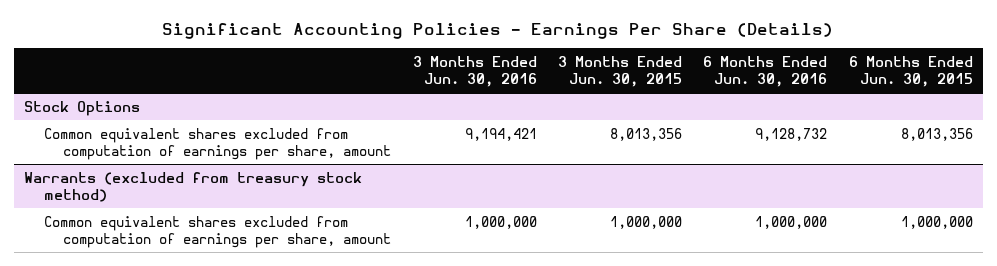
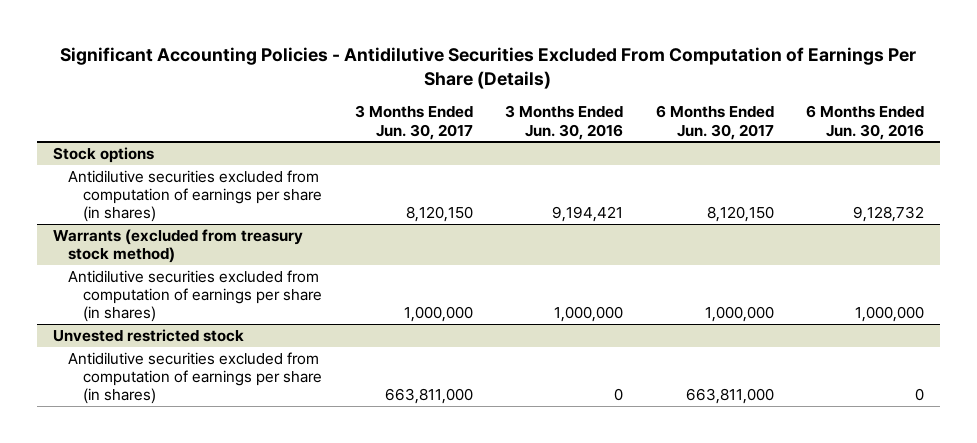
- Significant Accounting Policies - Earnings Per Share (Details)
+ Significant Accounting Policies - Antidilutive Securities Excluded From Computation of Earnings Per Share (Details)
- | 3 Months Ended Jun. 30, 2016 | 3 Months Ended Jun. 30, 2015 | 6 Months Ended Jun. 30, 2016 | 6 Months Ended Jun. 30, 2015
+ | 3 Months Ended Jun. 30, 2017 | 3 Months Ended Jun. 30, 2016 | 6 Months Ended Jun. 30, 2017 | 6 Months Ended Jun. 30, 2016
- Stock Options
- Common equivalent shares excluded from computation of earnings per share, amount | 9,194,421 | 8,013,356 | 9,128,732 | 8,013,356
+ Stock options
+ Antidilutive securities excluded from computation of earnings per share (in shares) | 8,120,150 | 9,194,421 | 8,120,150 | 9,128,732
@ Warrants (excluded from treasury stock method)
- Common equivalent shares excluded from computation of earnings per share, amount | 1,000,000 | 1,000,000 | 1,000,000 | 1,000,000
+ Antidilutive securities excluded from computation of earnings per share (in shares) | 1,000,000 | 1,000,000 | 1,000,000 | 1,000,000
+ Unvested restricted stock
+ Antidilutive securities excluded from computation of earnings per share (in shares) | 663,811,000 | 0 | 663,811,000 | 0

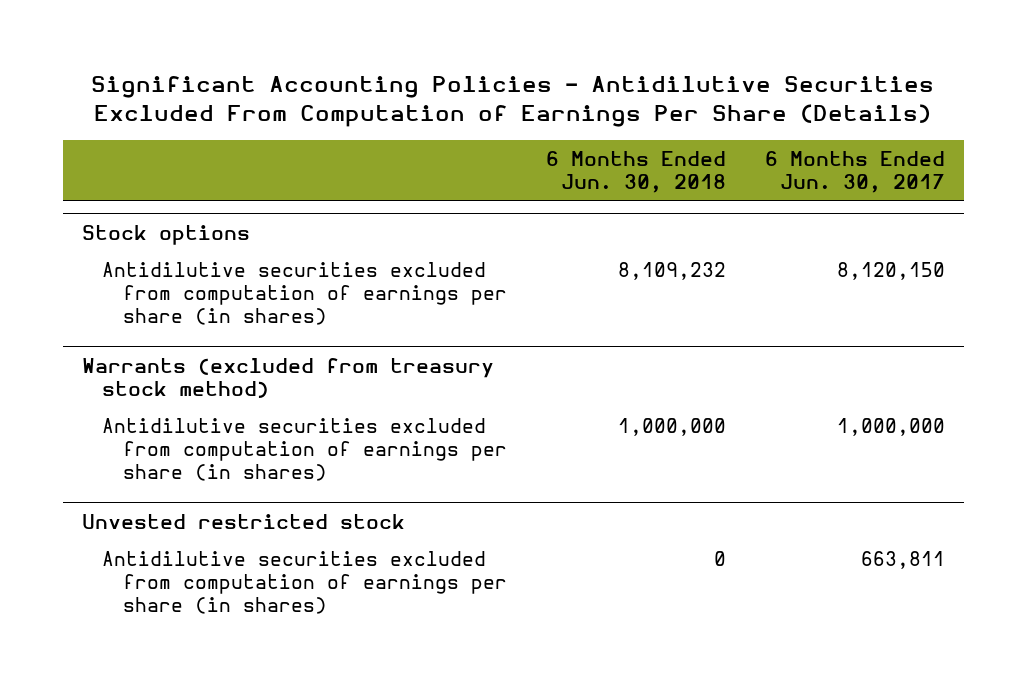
- | 3 Months Ended Jun. 30, 2017 | 3 Months Ended Jun. 30, 2016 | 6 Months Ended Jun. 30, 2017 | 6 Months Ended Jun. 30, 2016
+ | 6 Months Ended Jun. 30, 2018 | 6 Months Ended Jun. 30, 2017
@ Unvested restricted stock
- Antidilutive securities excluded from computation of earnings per share (in shares) | 663,811,000 | 0 | 663,811,000 | 0
+ Antidilutive securities excluded from computation of earnings per share (in shares) | 0 | 663,811

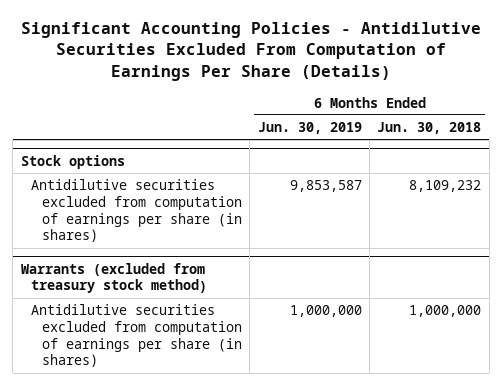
- | 6 Months Ended Jun. 30, 2018 | 6 Months Ended Jun. 30, 2017
+ | 6 Months Ended Jun. 30, 2019 | 6 Months Ended Jun. 30, 2018
- Unvested restricted stock
- Antidilutive securities excluded from computation of earnings per share (in shares) | 0 | 663,811

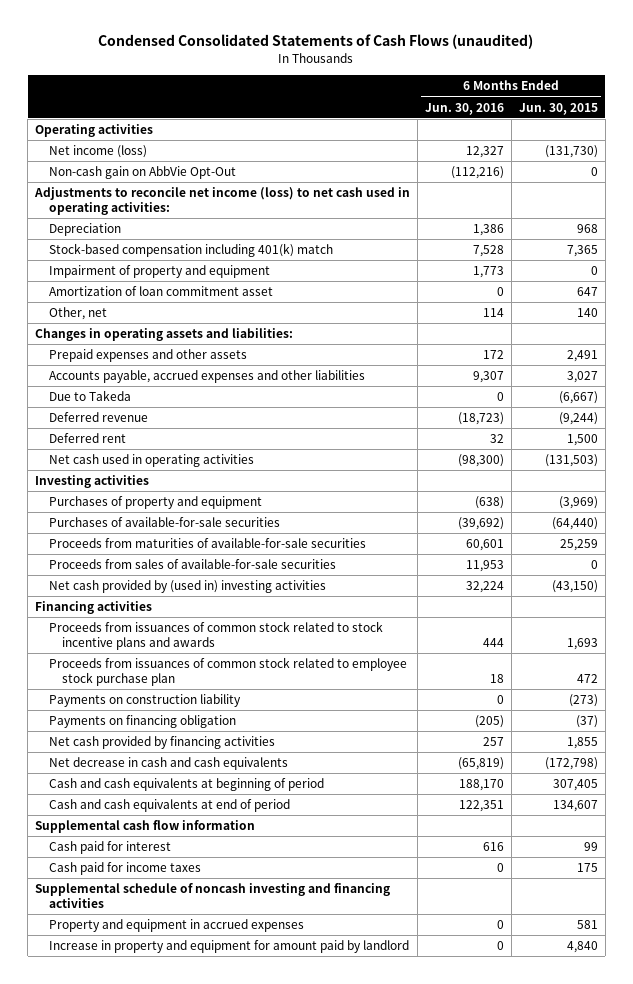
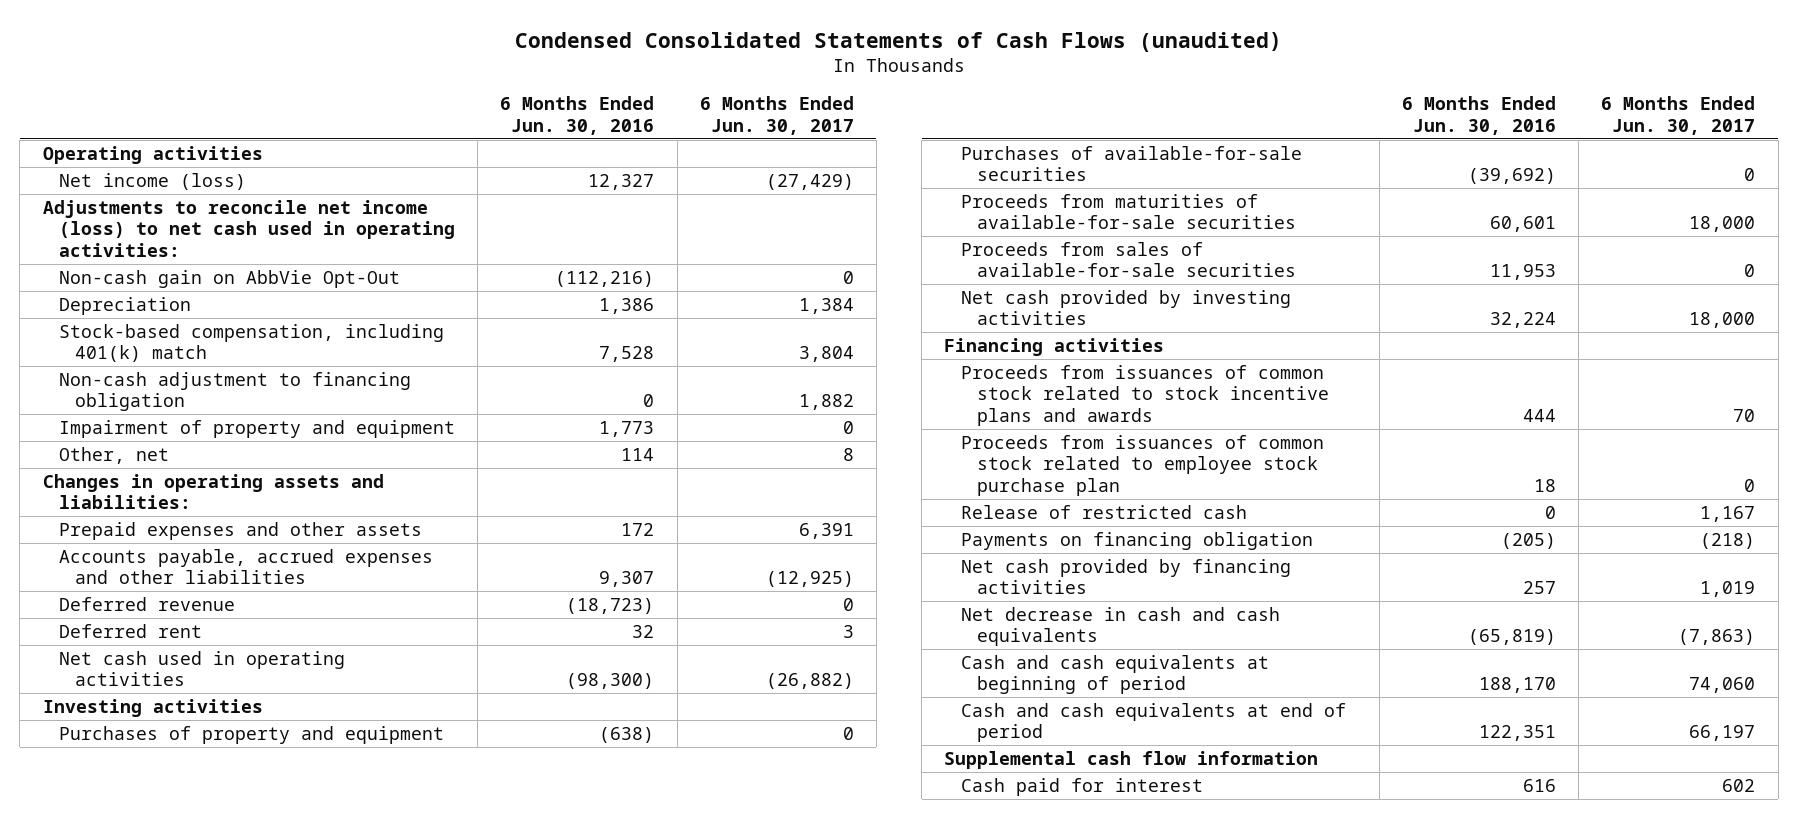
- | 6 Months Ended Jun. 30, 2016 | 6 Months Ended Jun. 30, 2015
+ | 6 Months Ended Jun. 30, 2016 | 6 Months Ended Jun. 30, 2017
moved down: Non-cash gain on AbbVie Opt-Out | (112,216) | 0
- Stock-based compensation including 401(k) match | 7,528 | 7,365
+ Stock-based compensation, including 401(k) match | 7,528 | 3,804
+ Non-cash adjustment to financing obligation | 0 | 1,882
- Amortization of loan commitment asset | 0 | 647
- Due to Takeda | 0 | (6,667)
- Net cash provided by (used in) investing activities | 32,224 | (43,150)
+ Net cash provided by investing activities | 32,224 | 18,000
- Payments on construction liability | 0 | (273)
+ Release of restricted cash | 0 | 1,167
- Cash paid for income taxes | 0 | 175
- Supplemental schedule of noncash investing and financing activities
- Property and equipment in accrued expenses | 0 | 581
- Increase in property and equipment for amount paid by landlord | 0 | 4,840

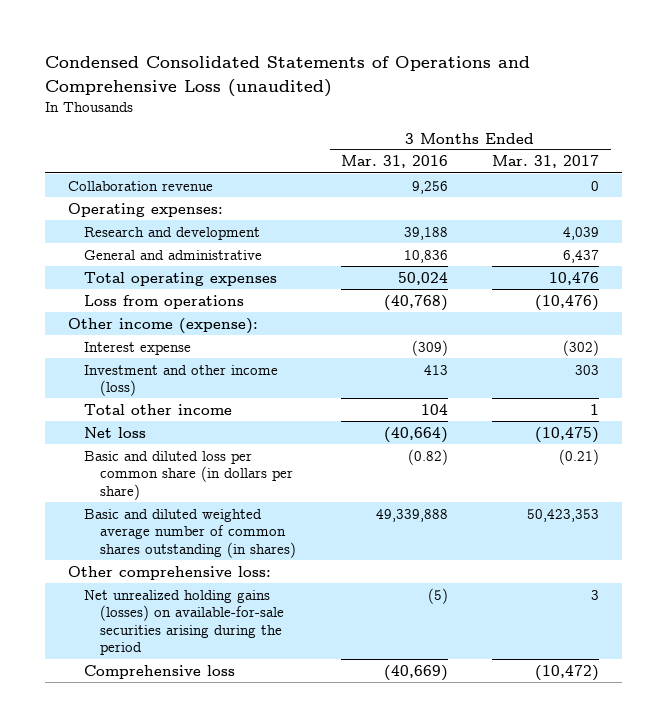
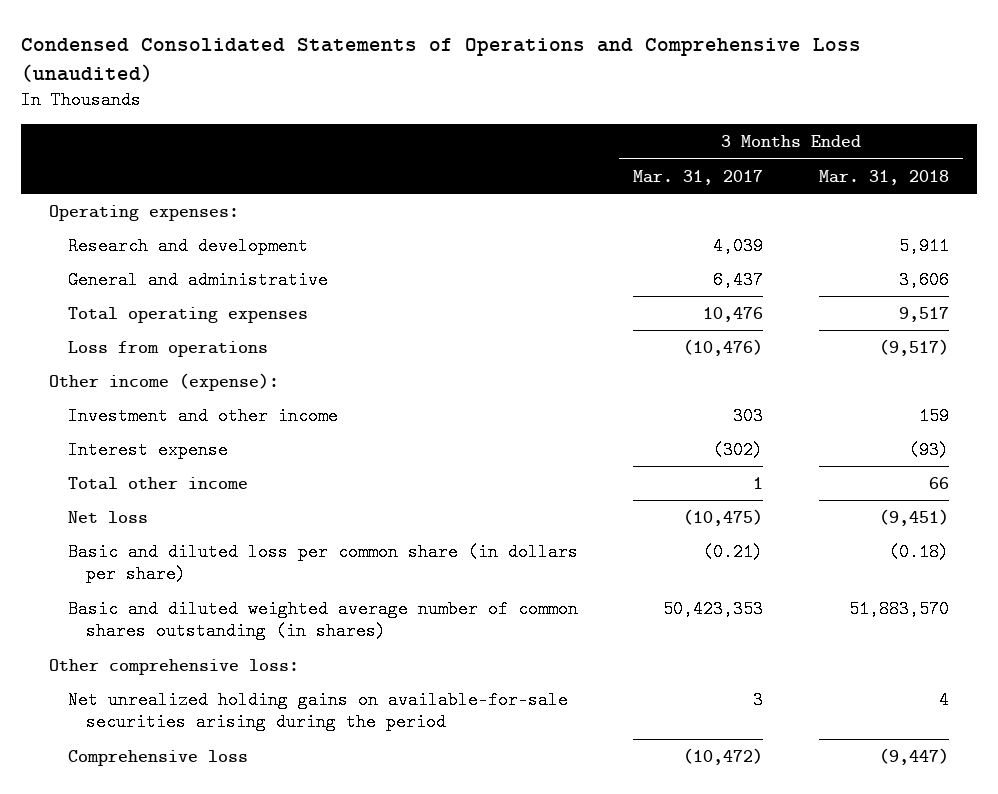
- | 3 Months Ended Mar. 31, 2016 | 3 Months Ended Mar. 31, 2017
+ | 3 Months Ended Mar. 31, 2017 | 3 Months Ended Mar. 31, 2018
- Collaboration revenue | 9,256 | 0
+ Investment and other income | 303 | 159
- Investment and other income (loss) | 413 | 303
- Net unrealized holding gains (losses) on available-for-sale securities arising during the period | (5) | 3
+ Net unrealized holding gains on available-for-sale securities arising during the period | 3 | 4

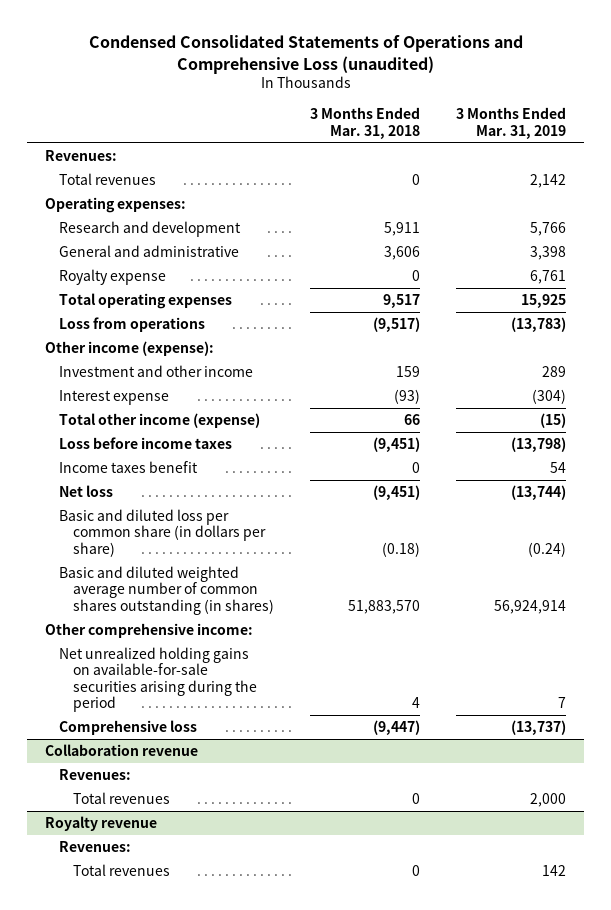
- | 3 Months Ended Mar. 31, 2017 | 3 Months Ended Mar. 31, 2018
+ | 3 Months Ended Mar. 31, 2018 | 3 Months Ended Mar. 31, 2019
+ Revenues:
+ Total revenues | 0 | 2,142
+ Royalty expense | 0 | 6,761
- Total other income | 1 | 66
+ Total other income (expense) | 66 | (15)
+ Loss before income taxes | (9,451) | (13,798)
+ Income taxes benefit | 0 | 54
- Other comprehensive loss:
+ Other comprehensive income:
+ Collaboration revenue
+ Revenues:
+ Total revenues | 0 | 2,000
+ Royalty revenue
+ Revenues:
+ Total revenues | 0 | 142

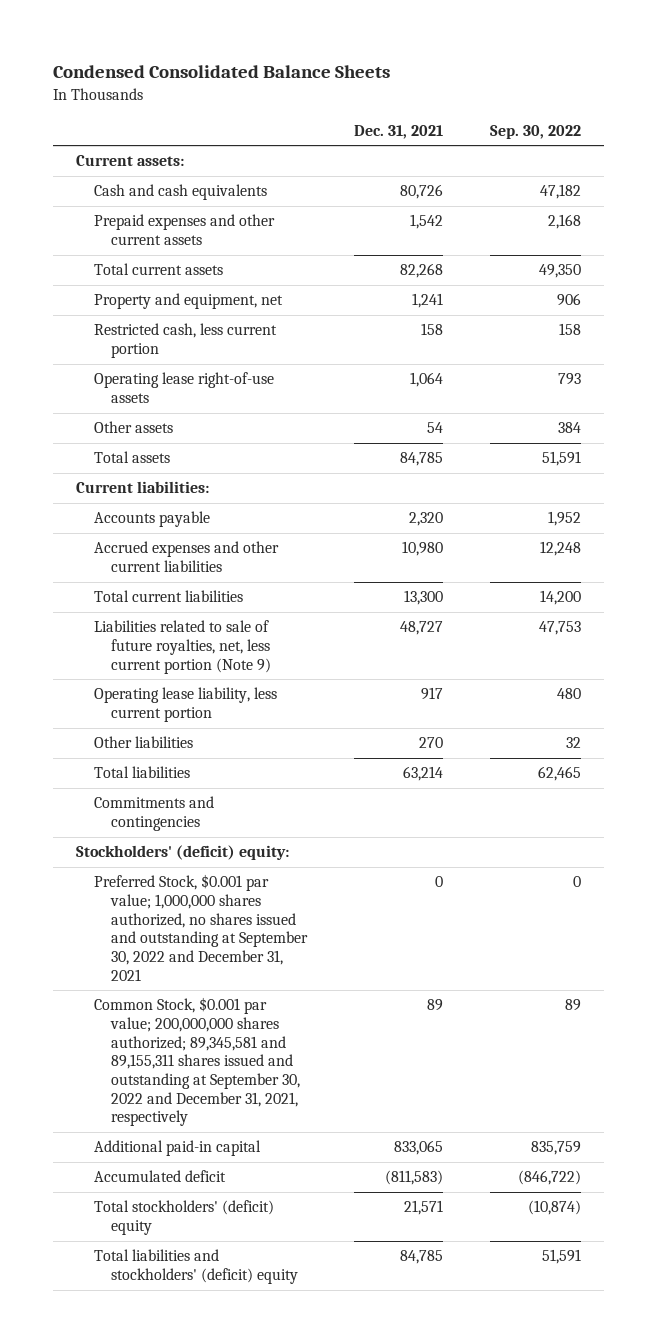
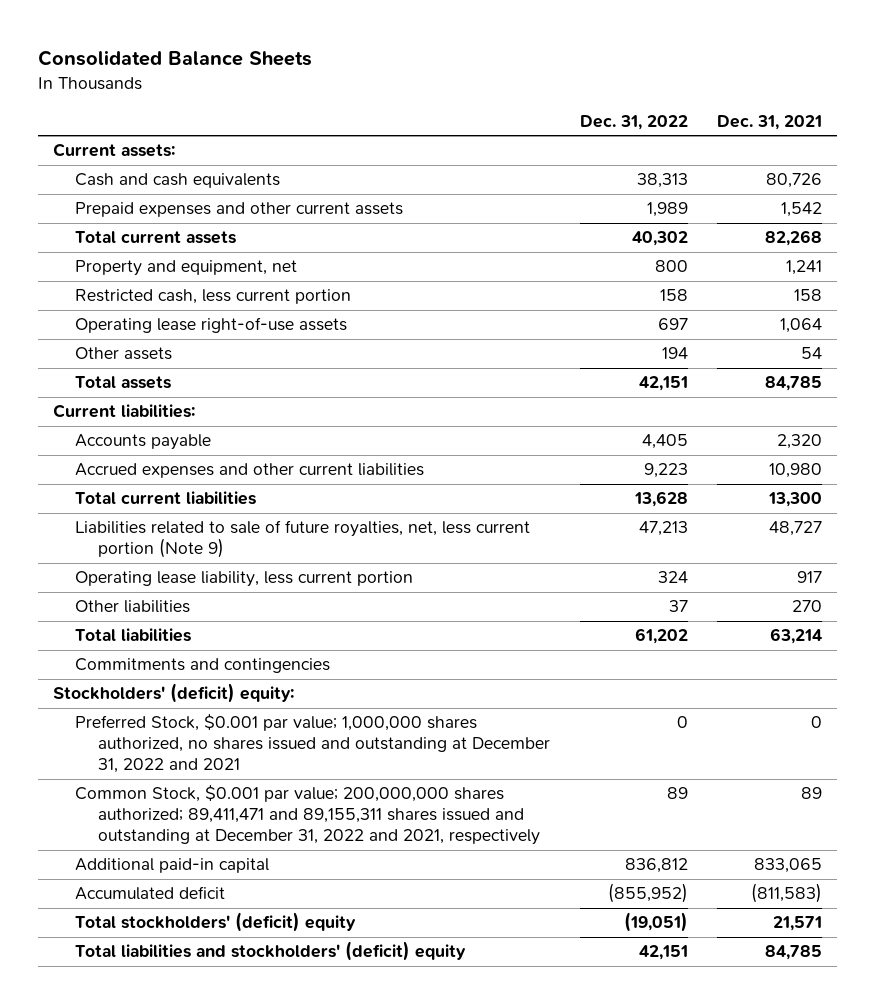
- Condensed Consolidated Balance Sheets
+ Consolidated Balance Sheets
- | Dec. 31, 2021 | Sep. 30, 2022
+ | Dec. 31, 2022 | Dec. 31, 2021
- Preferred Stock, $0.001 par value; 1,000,000 shares authorized, no shares issued and outstanding at September 30, 2022 and December 31, 2021 | 0 | 0
- Common Stock, $0.001 par value; 200,000,000 shares authorized; 89,345,581 and 89,155,311 shares issued and outstanding at September 30, 2022 and December 31, 2021, respectively | 89 | 89
+ Preferred Stock, $0.001 par value; 1,000,000 shares authorized, no shares issued and outstanding at December 31, 2022 and 2021 | 0 | 0
+ Common Stock, $0.001 par value; 200,000,000 shares authorized; 89,411,471 and 89,155,311 shares issued and outstanding at December 31, 2022 and 2021, respectively | 89 | 89

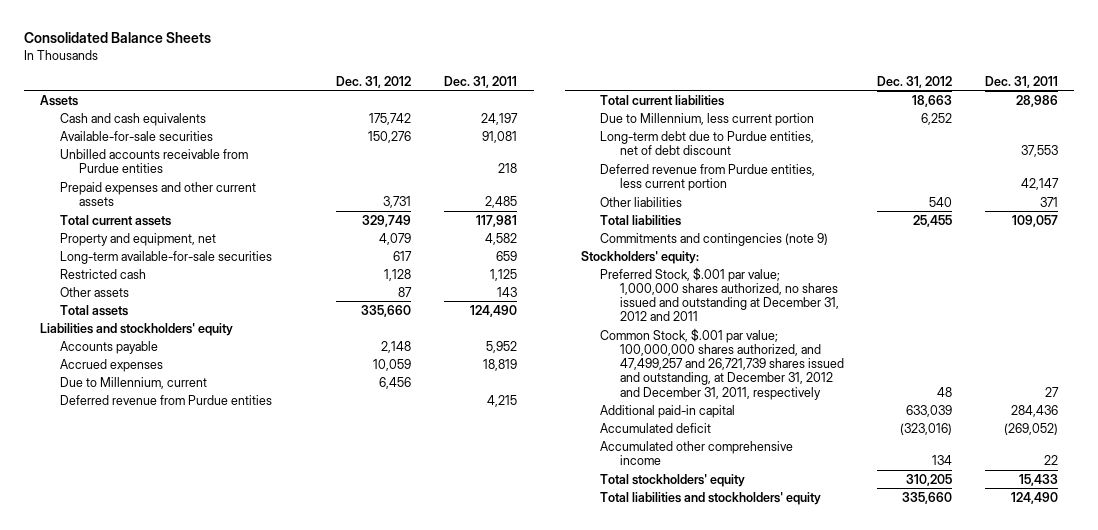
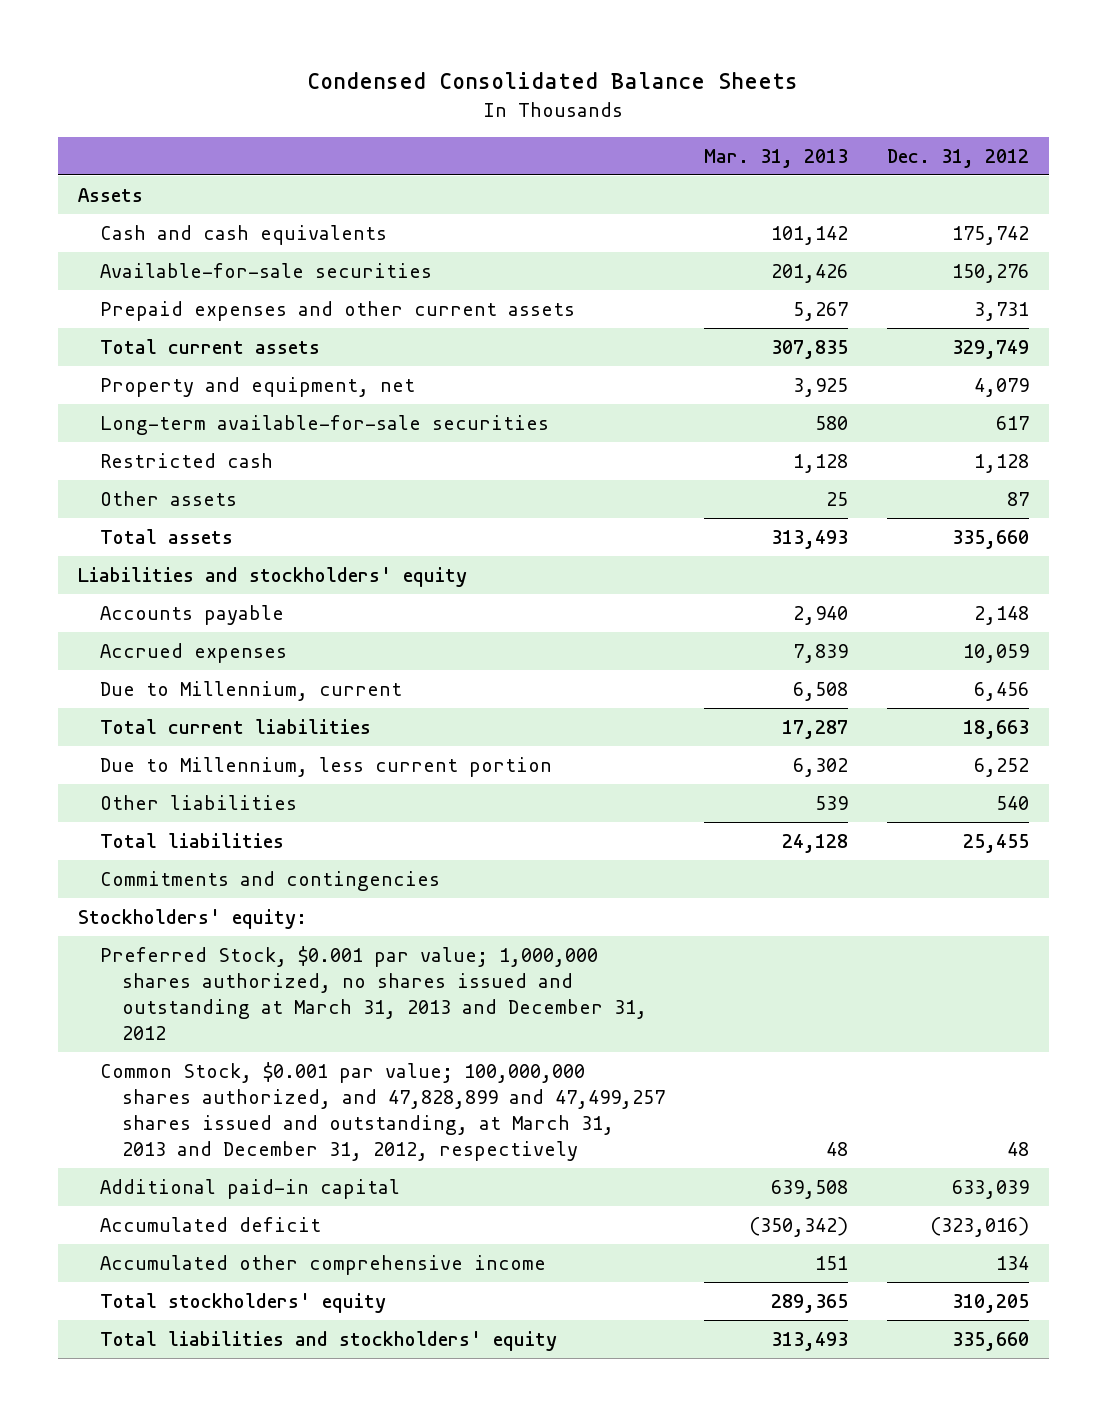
- Consolidated Balance Sheets
+ Condensed Consolidated Balance Sheets
- | Dec. 31, 2012 | Dec. 31, 2011
+ | Mar. 31, 2013 | Dec. 31, 2012
- Unbilled accounts receivable from Purdue entities | | 218
- Deferred revenue from Purdue entities | | 4,215
- Long-term debt due to Purdue entities, net of debt discount | | 37,553
- Deferred revenue from Purdue entities, less current portion | | 42,147
- Commitments and contingencies (note 9)
+ Commitments and contingencies
- Preferred Stock, $.001 par value; 1,000,000 shares authorized, no shares issued and outstanding at December 31, 2012 and 2011
- Common Stock, $.001 par value; 100,000,000 shares authorized, and 47,499,257 and 26,721,739 shares issued and outstanding, at December 31, 2012 and December 31, 2011, respectively | 48 | 27
+ Preferred Stock, $0.001 par value; 1,000,000 shares authorized, no shares issued and outstanding at March 31, 2013 and December 31, 2012
+ Common Stock, $0.001 par value; 100,000,000 shares authorized, and 47,828,899 and 47,499,257 shares issued and outstanding, at March 31, 2013 and December 31, 2012, respectively | 48 | 48

